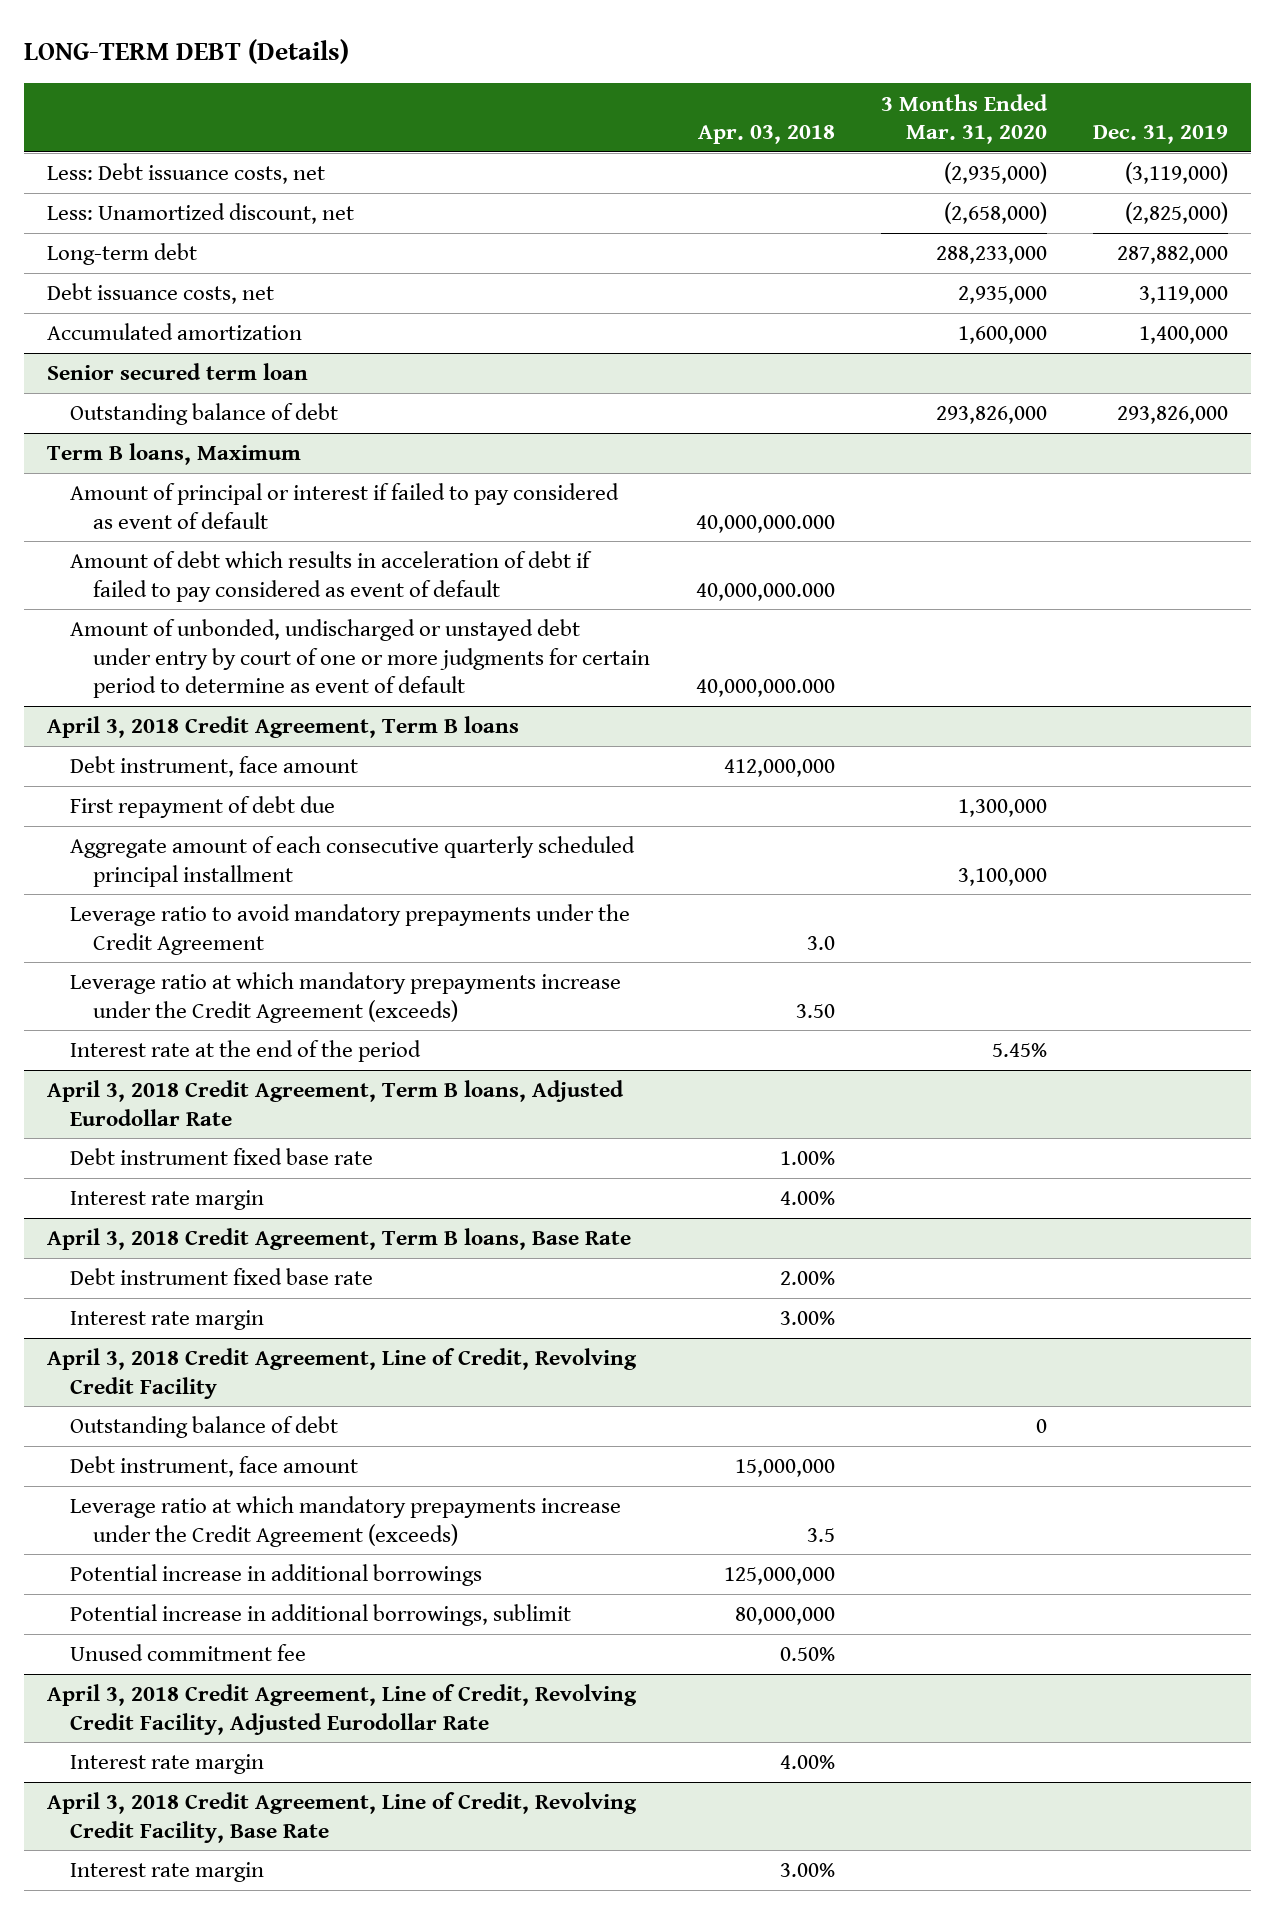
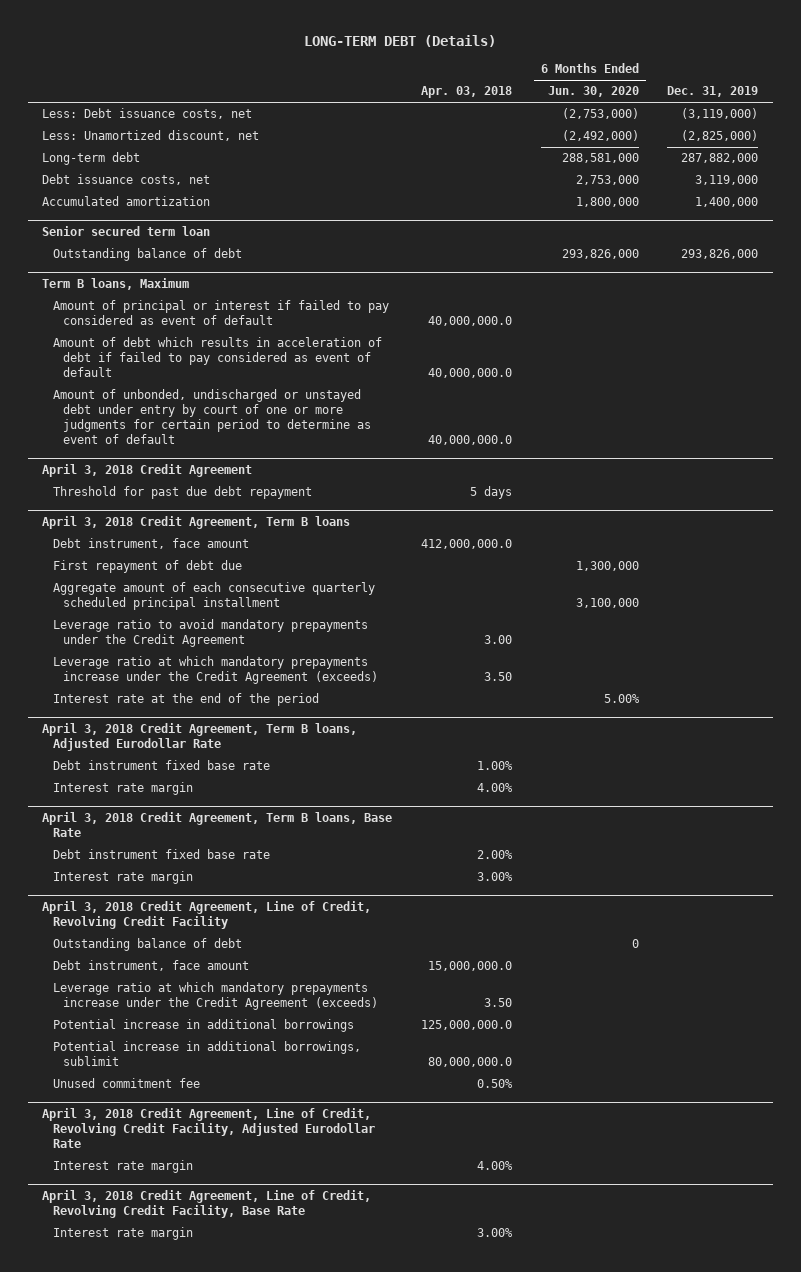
- | Apr. 03, 2018 | 3 Months Ended Mar. 31, 2020 | Dec. 31, 2019
+ | Apr. 03, 2018 | 6 Months Ended Jun. 30, 2020 | Dec. 31, 2019
@ Term B loans, Maximum
- Amount of principal or interest if failed to pay considered as event of default | 40,000,000.000 | |
- Amount of debt which results in acceleration of debt if failed to pay considered as event of default | 40,000,000.000 | |
- Amount of unbonded, undischarged or unstayed debt under entry by court of one or more judgments for certain period to determine as event of default | 40,000,000.000 | |
+ Amount of principal or interest if failed to pay considered as event of default | 40,000,000.0 | |
+ Amount of debt which results in acceleration of debt if failed to pay considered as event of default | 40,000,000.0 | |
+ Amount of unbonded, undischarged or unstayed debt under entry by court of one or more judgments for certain period to determine as event of default | 40,000,000.0 | |
+ April 3, 2018 Credit Agreement
+ Threshold for past due debt repayment | 5 days | |
@ April 3, 2018 Credit Agreement, Term B loans
- Debt instrument, face amount | 412,000,000 | |
+ Debt instrument, face amount | 412,000,000.0 | |
- Leverage ratio to avoid mandatory prepayments under the Credit Agreement | 3.0 | |
+ Leverage ratio to avoid mandatory prepayments under the Credit Agreement | 3.00 | |
@ April 3, 2018 Credit Agreement, Line of Credit, Revolving Credit Facility
- Debt instrument, face amount | 15,000,000 | |
- Leverage ratio at which mandatory prepayments increase under the Credit Agreement (exceeds) | 3.5 | |
- Potential increase in additional borrowings | 125,000,000 | |
- Potential increase in additional borrowings, sublimit | 80,000,000 | |
+ Debt instrument, face amount | 15,000,000.0 | |
+ Leverage ratio at which mandatory prepayments increase under the Credit Agreement (exceeds) | 3.50 | |
+ Potential increase in additional borrowings | 125,000,000.0 | |
+ Potential increase in additional borrowings, sublimit | 80,000,000.0 | |

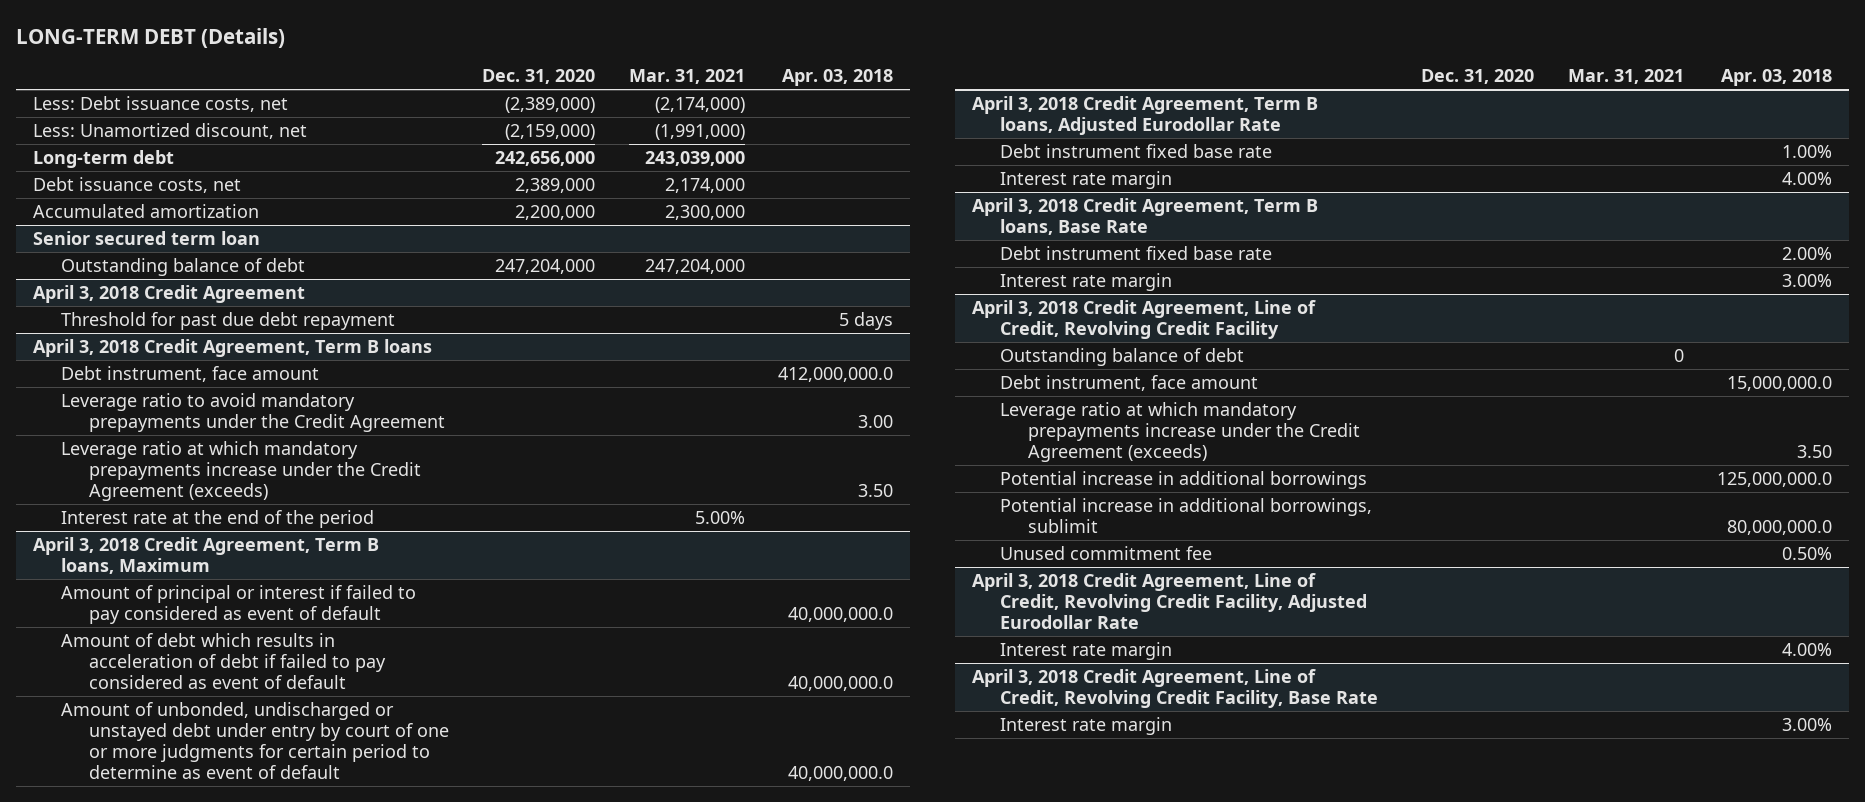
- | Apr. 03, 2018 | 6 Months Ended Jun. 30, 2020 | Dec. 31, 2019
+ | Dec. 31, 2020 | Mar. 31, 2021 | Apr. 03, 2018
- Term B loans, Maximum
- Amount of principal or interest if failed to pay considered as event of default | 40,000,000.0 | |
- Amount of debt which results in acceleration of debt if failed to pay considered as event of default | 40,000,000.0 | |
- Amount of unbonded, undischarged or unstayed debt under entry by court of one or more judgments for certain period to determine as event of default | 40,000,000.0 | |
@ April 3, 2018 Credit Agreement, Term B loans
- First repayment of debt due | | 1,300,000 |
- Aggregate amount of each consecutive quarterly scheduled principal installment | | 3,100,000 |
+ April 3, 2018 Credit Agreement, Term B loans, Maximum
+ Amount of principal or interest if failed to pay considered as event of default | | | 40,000,000.0
+ Amount of debt which results in acceleration of debt if failed to pay considered as event of default | | | 40,000,000.0
+ Amount of unbonded, undischarged or unstayed debt under entry by court of one or more judgments for certain period to determine as event of default | | | 40,000,000.0

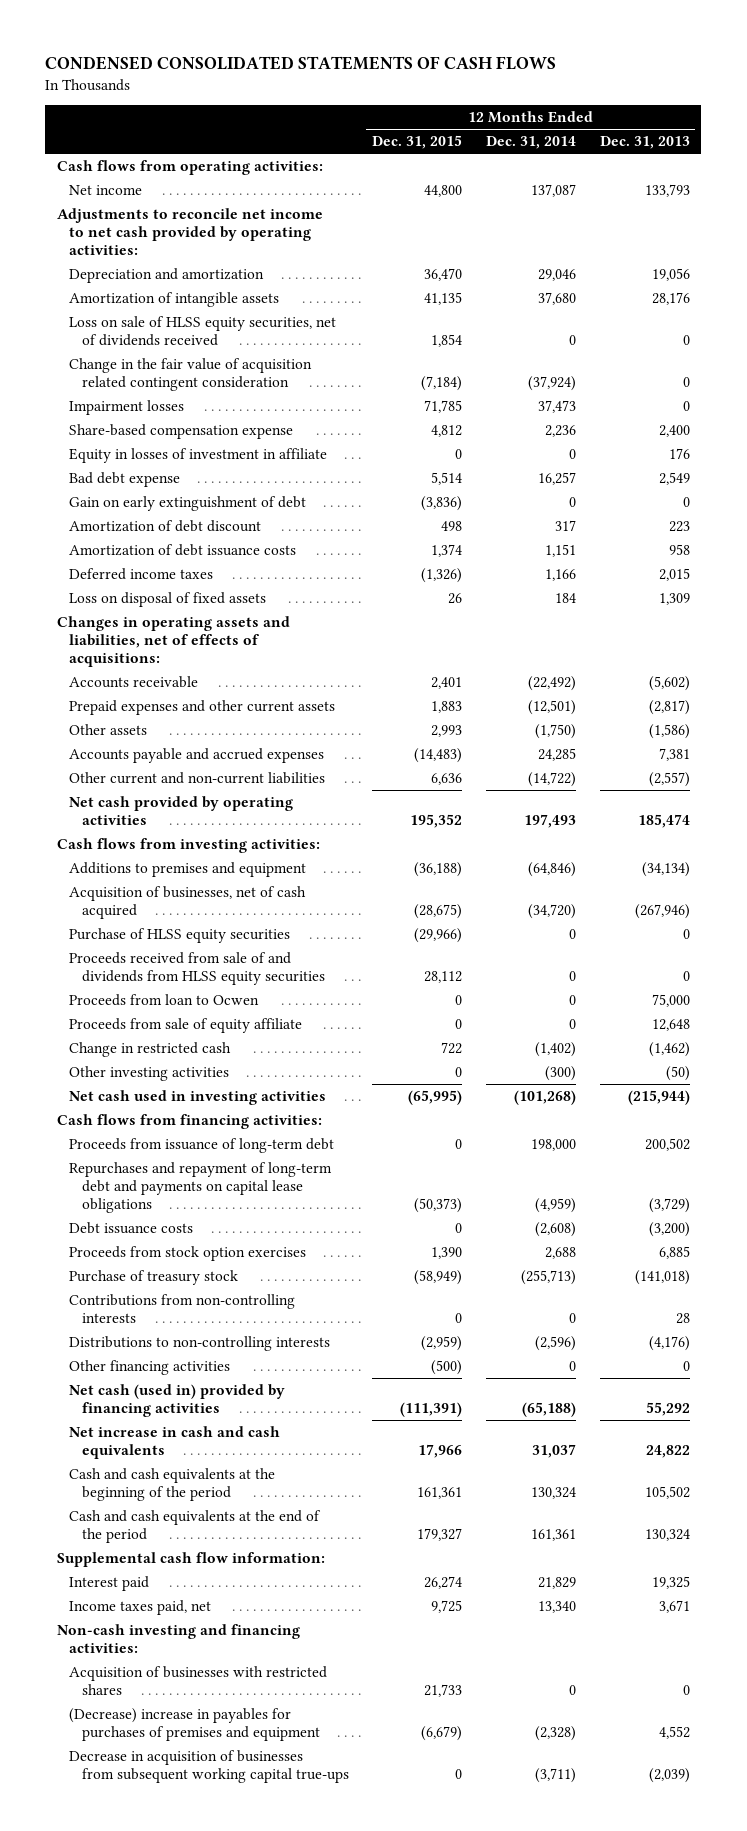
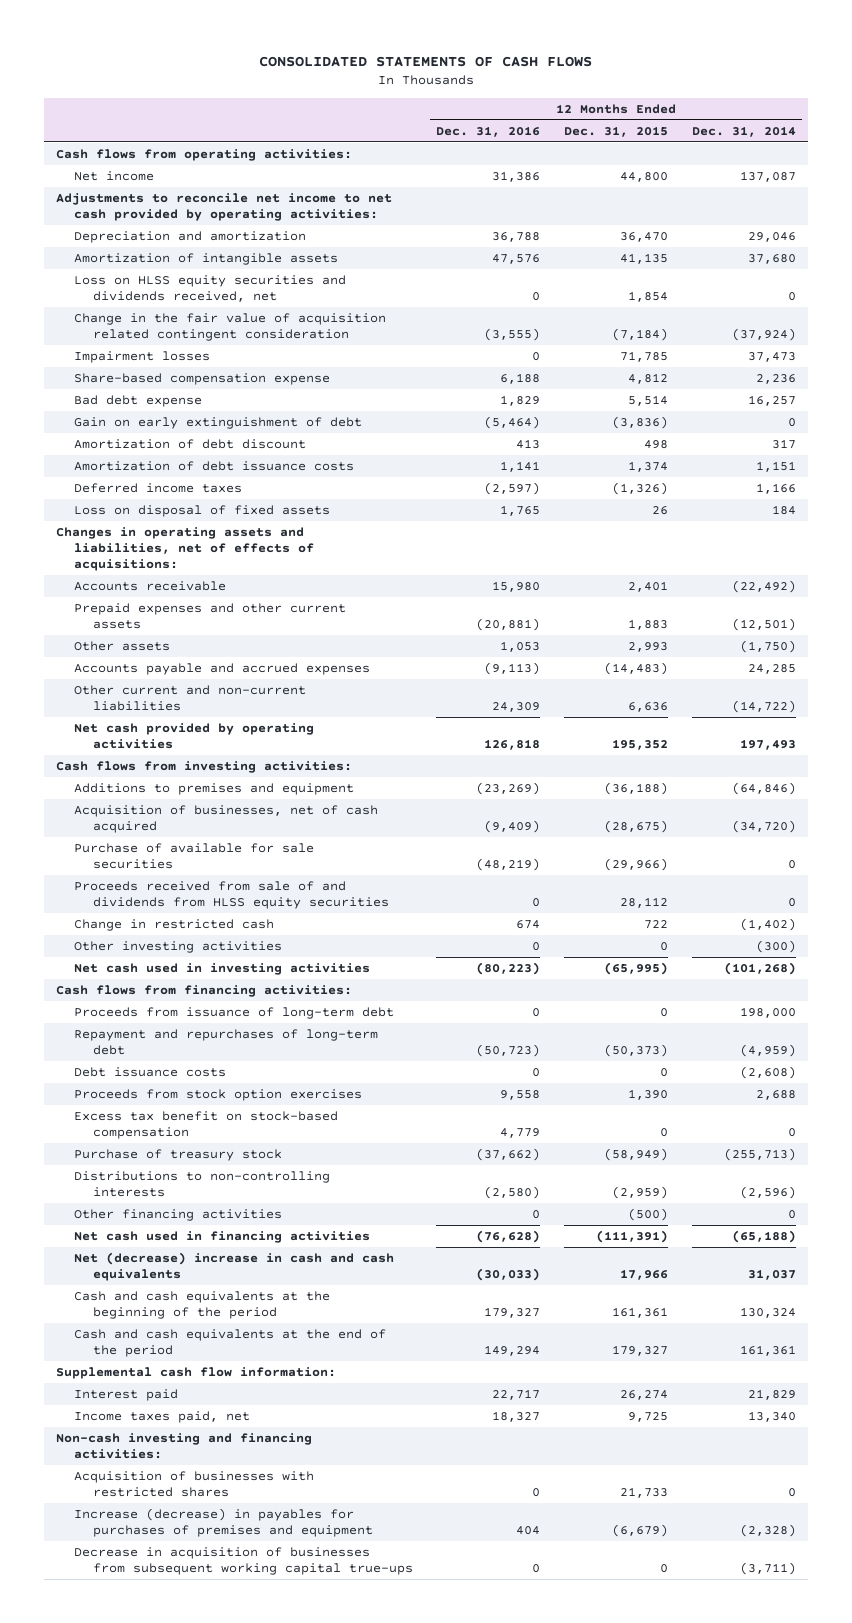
- CONDENSED CONSOLIDATED STATEMENTS OF CASH FLOWS
+ CONSOLIDATED STATEMENTS OF CASH FLOWS
- | 12 Months Ended Dec. 31, 2015 | 12 Months Ended Dec. 31, 2014 | 12 Months Ended Dec. 31, 2013
+ | 12 Months Ended Dec. 31, 2016 | 12 Months Ended Dec. 31, 2015 | 12 Months Ended Dec. 31, 2014
- Loss on sale of HLSS equity securities, net of dividends received | 1,854 | 0 | 0
+ Loss on HLSS equity securities and dividends received, net | 0 | 1,854 | 0
- Equity in losses of investment in affiliate | 0 | 0 | 176
- Purchase of HLSS equity securities | (29,966) | 0 | 0
+ Purchase of available for sale securities | (48,219) | (29,966) | 0
- Proceeds from loan to Ocwen | 0 | 0 | 75,000
- Proceeds from sale of equity affiliate | 0 | 0 | 12,648
- Repurchases and repayment of long-term debt and payments on capital lease obligations | (50,373) | (4,959) | (3,729)
+ Repayment and repurchases of long-term debt | (50,723) | (50,373) | (4,959)
+ Excess tax benefit on stock-based compensation | 4,779 | 0 | 0
- Contributions from non-controlling interests | 0 | 0 | 28
- Net cash (used in) provided by financing activities | (111,391) | (65,188) | 55,292
- Net increase in cash and cash equivalents | 17,966 | 31,037 | 24,822
+ Net cash used in financing activities | (76,628) | (111,391) | (65,188)
+ Net (decrease) increase in cash and cash equivalents | (30,033) | 17,966 | 31,037
- (Decrease) increase in payables for purchases of premises and equipment | (6,679) | (2,328) | 4,552
+ Increase (decrease) in payables for purchases of premises and equipment | 404 | (6,679) | (2,328)

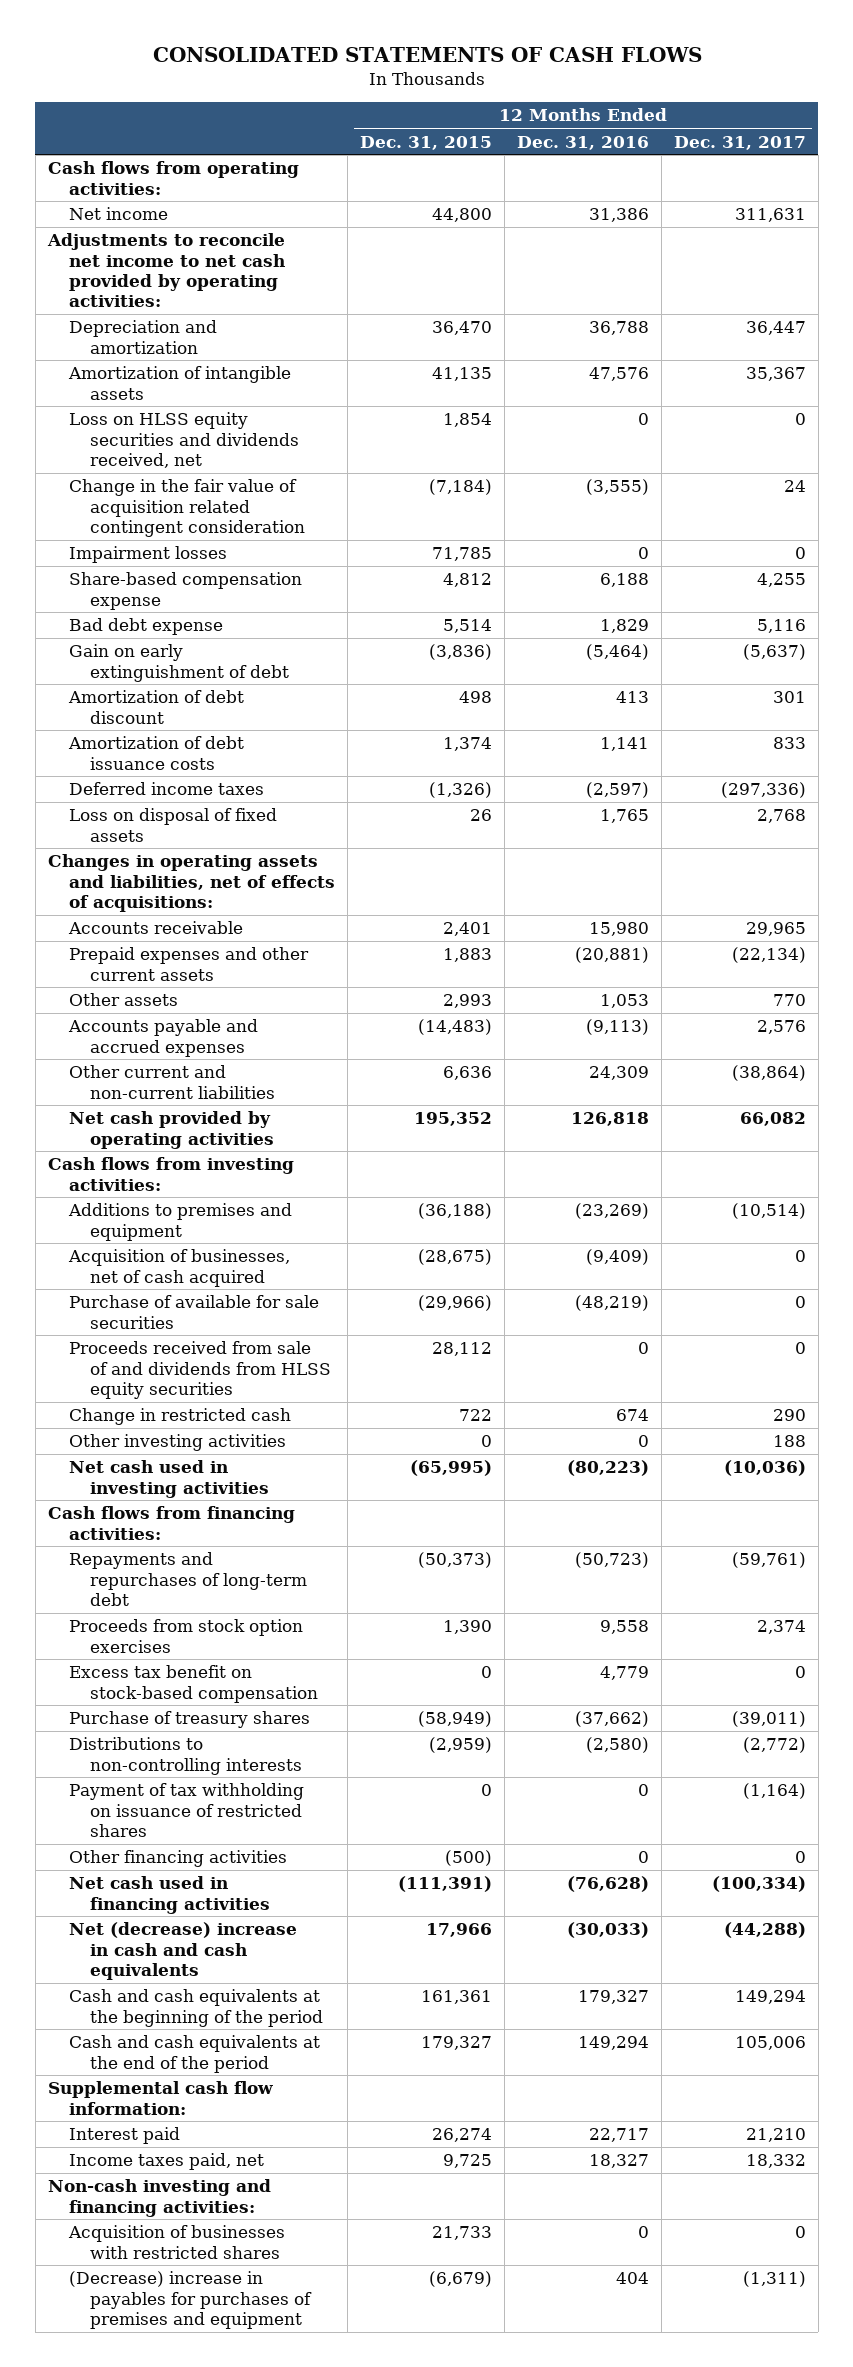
- | 12 Months Ended Dec. 31, 2016 | 12 Months Ended Dec. 31, 2015 | 12 Months Ended Dec. 31, 2014
+ | 12 Months Ended Dec. 31, 2015 | 12 Months Ended Dec. 31, 2016 | 12 Months Ended Dec. 31, 2017
- Proceeds from issuance of long-term debt | 0 | 0 | 198,000
- Repayment and repurchases of long-term debt | (50,723) | (50,373) | (4,959)
- Debt issuance costs | 0 | 0 | (2,608)
+ Repayments and repurchases of long-term debt | (50,373) | (50,723) | (59,761)
- Purchase of treasury stock | (37,662) | (58,949) | (255,713)
+ Purchase of treasury shares | (58,949) | (37,662) | (39,011)
+ Payment of tax withholding on issuance of restricted shares | 0 | 0 | (1,164)
- Increase (decrease) in payables for purchases of premises and equipment | 404 | (6,679) | (2,328)
- Decrease in acquisition of businesses from subsequent working capital true-ups | 0 | 0 | (3,711)
+ (Decrease) increase in payables for purchases of premises and equipment | (6,679) | 404 | (1,311)

